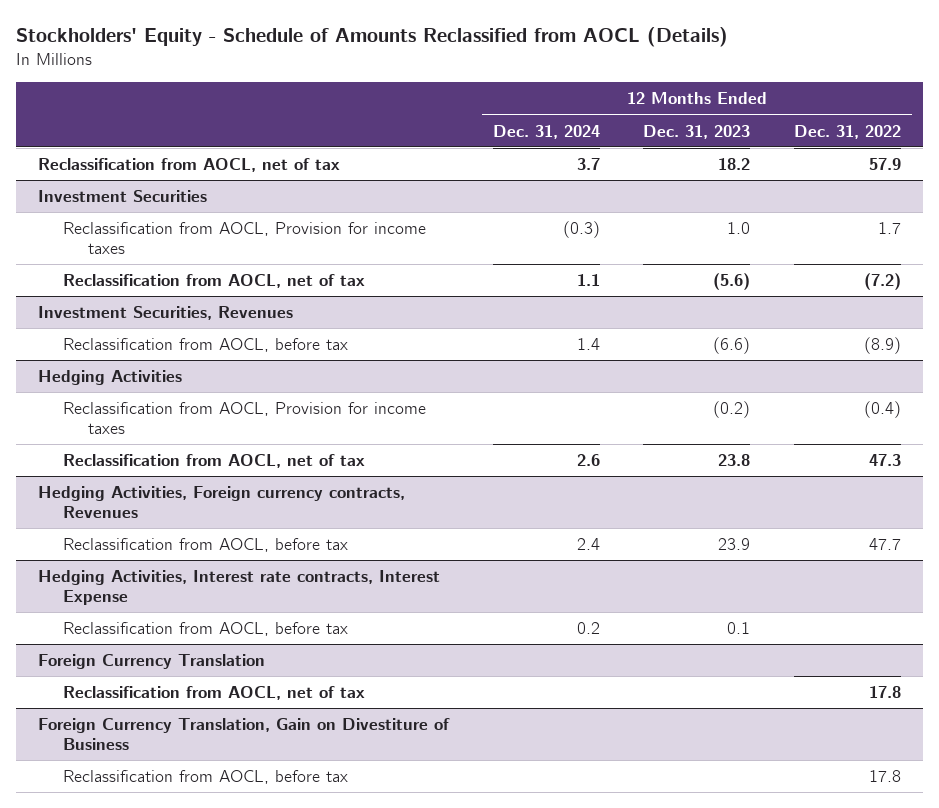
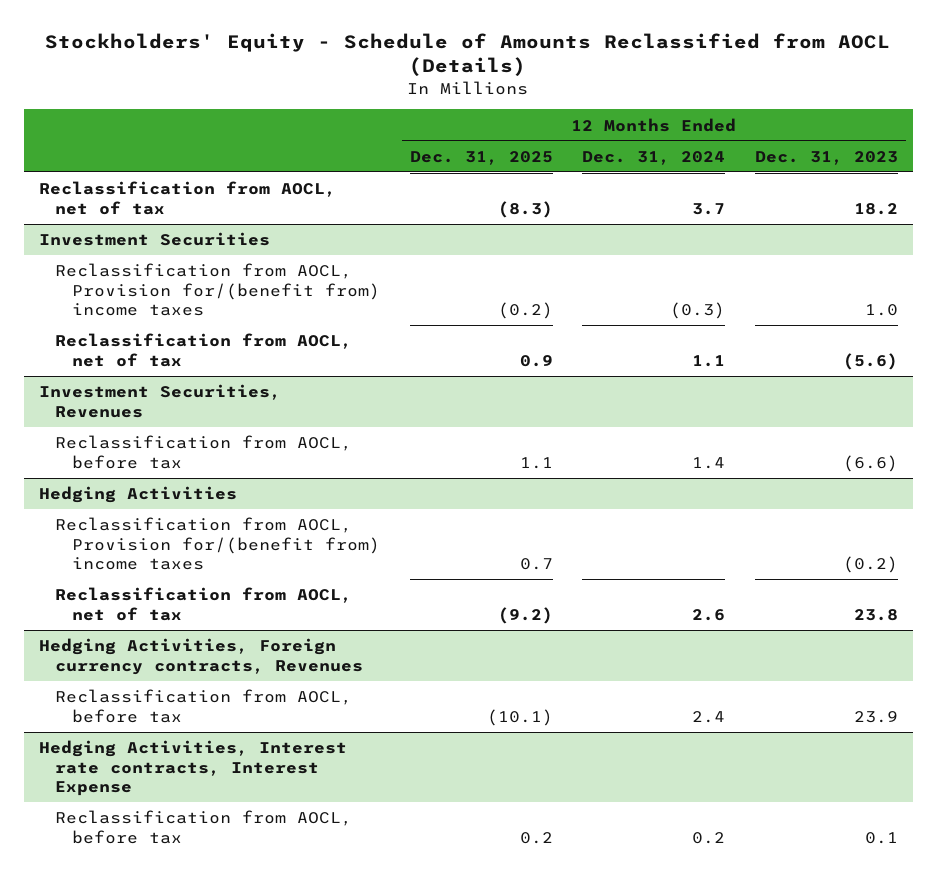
- | 12 Months Ended Dec. 31, 2024 | 12 Months Ended Dec. 31, 2023 | 12 Months Ended Dec. 31, 2022
+ | 12 Months Ended Dec. 31, 2025 | 12 Months Ended Dec. 31, 2024 | 12 Months Ended Dec. 31, 2023
@ Investment Securities
- Reclassification from AOCL, Provision for income taxes | (0.3) | 1.0 | 1.7
+ Reclassification from AOCL, Provision for/(benefit from) income taxes | (0.2) | (0.3) | 1.0
@ Hedging Activities
- Reclassification from AOCL, Provision for income taxes | | (0.2) | (0.4)
+ Reclassification from AOCL, Provision for/(benefit from) income taxes | 0.7 | | (0.2)
- Foreign Currency Translation
- Reclassification from AOCL, net of tax | | | 17.8
- Foreign Currency Translation, Gain on Divestiture of Business
- Reclassification from AOCL, before tax | | | 17.8

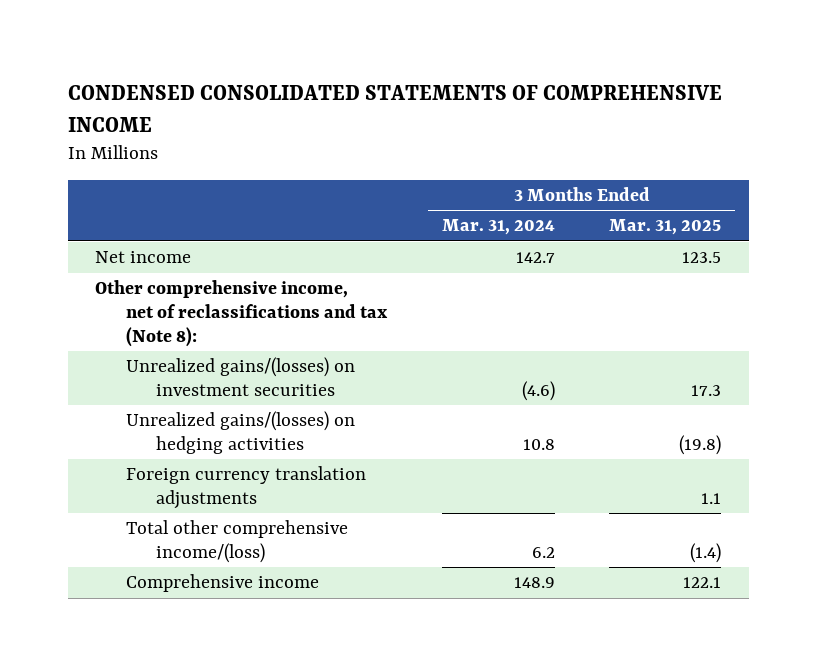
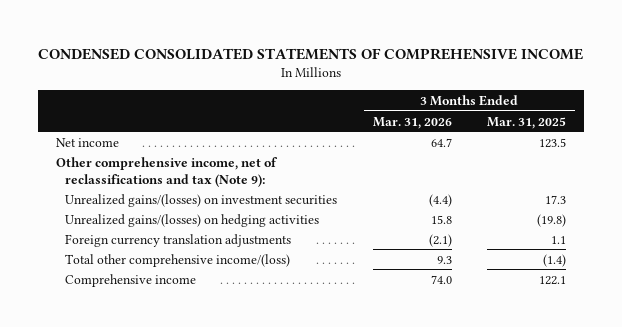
- | 3 Months Ended Mar. 31, 2024 | 3 Months Ended Mar. 31, 2025
+ | 3 Months Ended Mar. 31, 2026 | 3 Months Ended Mar. 31, 2025
- Other comprehensive income, net of reclassifications and tax (Note 8):
+ Other comprehensive income, net of reclassifications and tax (Note 9):

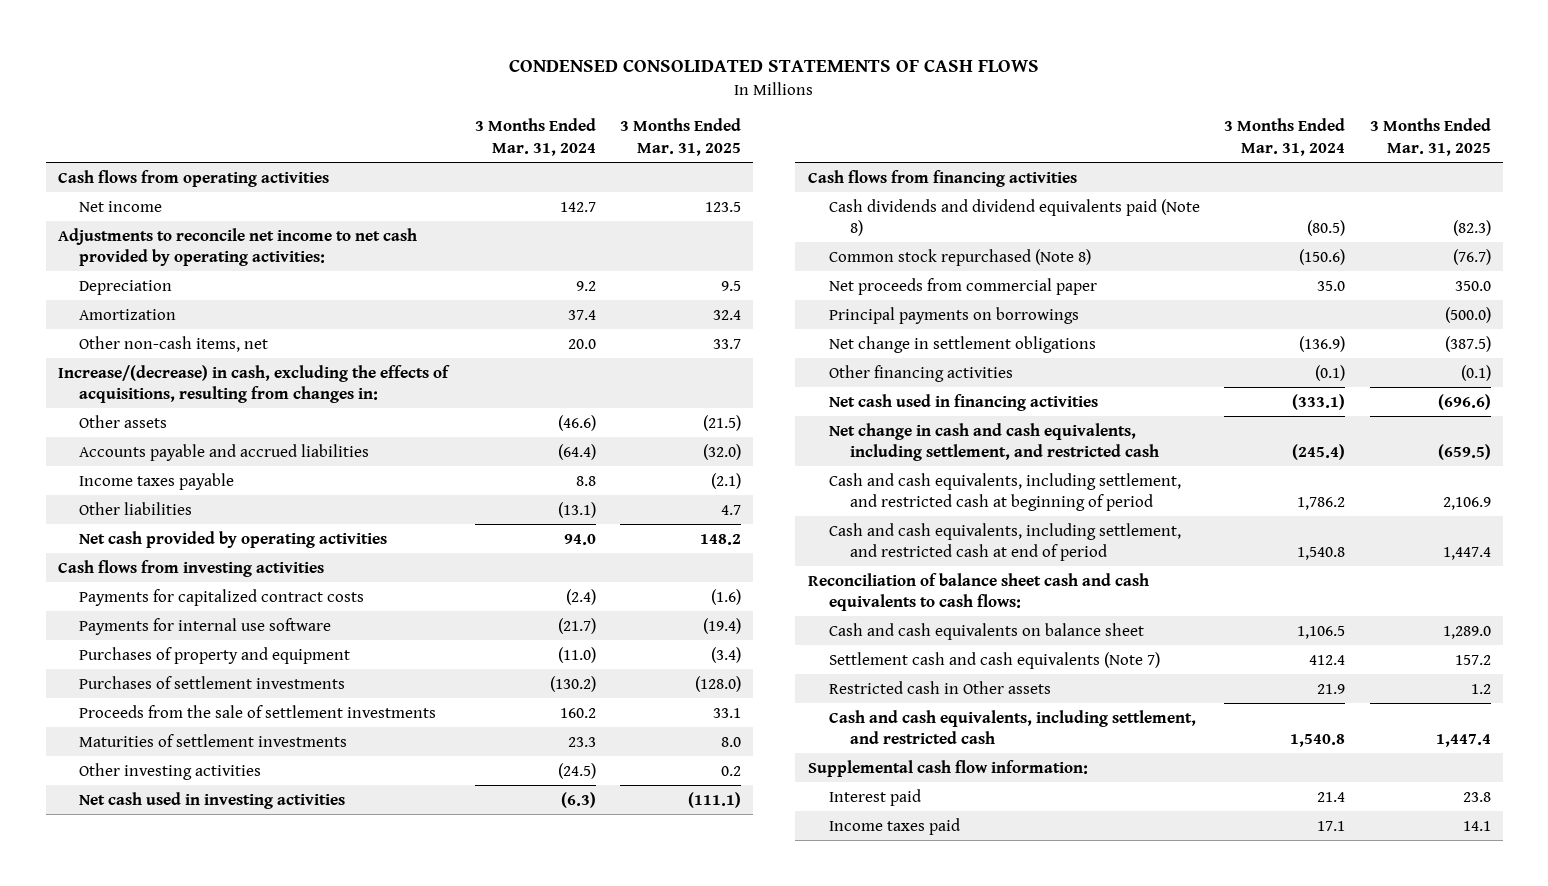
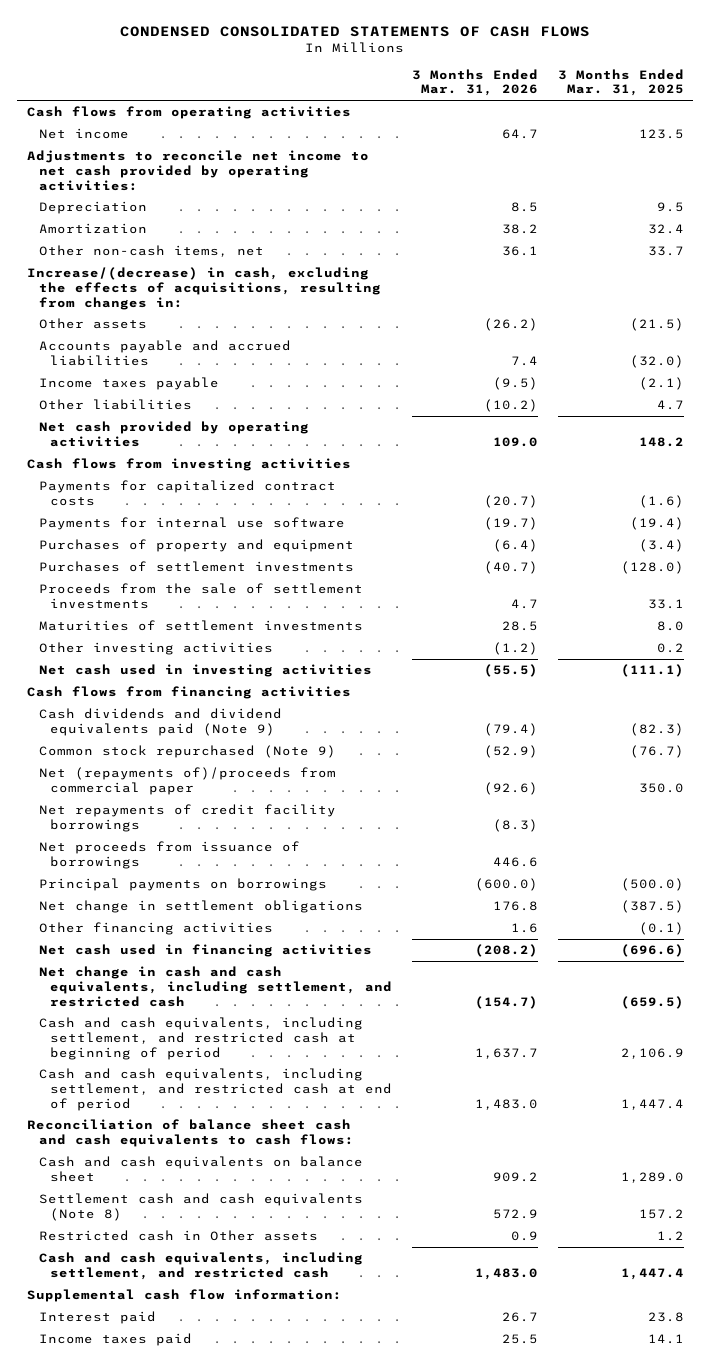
- | 3 Months Ended Mar. 31, 2024 | 3 Months Ended Mar. 31, 2025
+ | 3 Months Ended Mar. 31, 2026 | 3 Months Ended Mar. 31, 2025
- Cash dividends and dividend equivalents paid (Note 8) | (80.5) | (82.3)
- Common stock repurchased (Note 8) | (150.6) | (76.7)
- Net proceeds from commercial paper | 35.0 | 350.0
+ Cash dividends and dividend equivalents paid (Note 9) | (79.4) | (82.3)
+ Common stock repurchased (Note 9) | (52.9) | (76.7)
+ Net (repayments of)/proceeds from commercial paper | (92.6) | 350.0
+ Net repayments of credit facility borrowings | (8.3) |
+ Net proceeds from issuance of borrowings | 446.6 |
- Settlement cash and cash equivalents (Note 7) | 412.4 | 157.2
+ Settlement cash and cash equivalents (Note 8) | 572.9 | 157.2

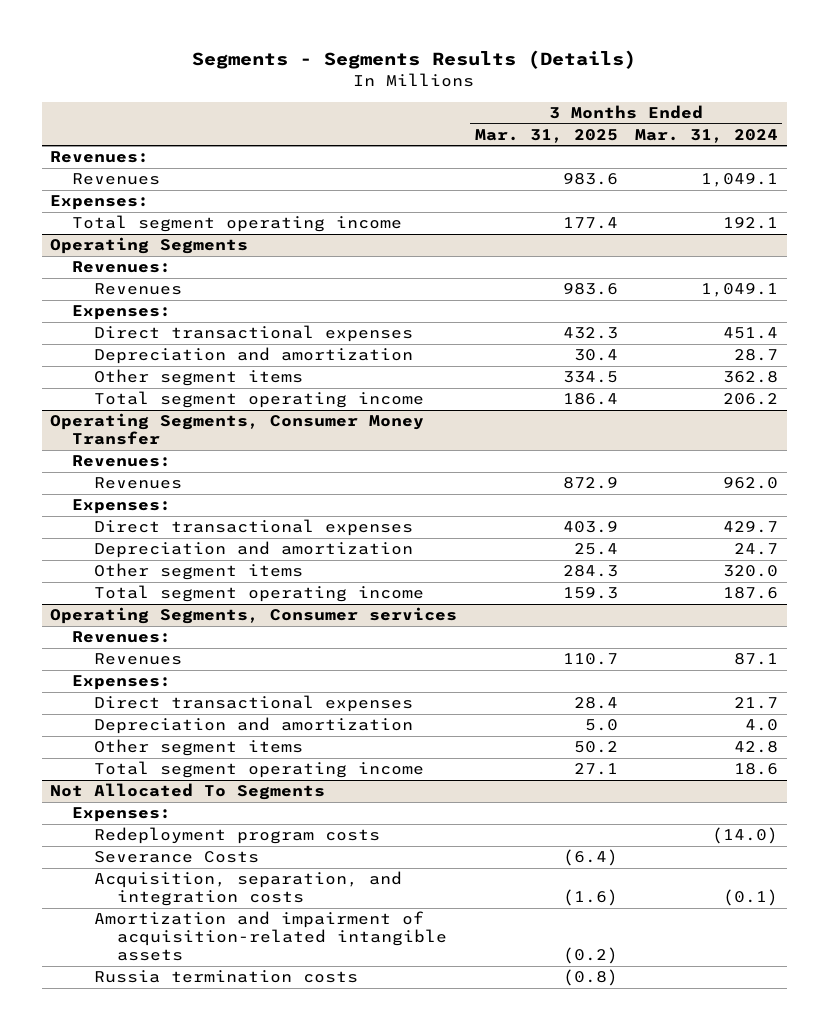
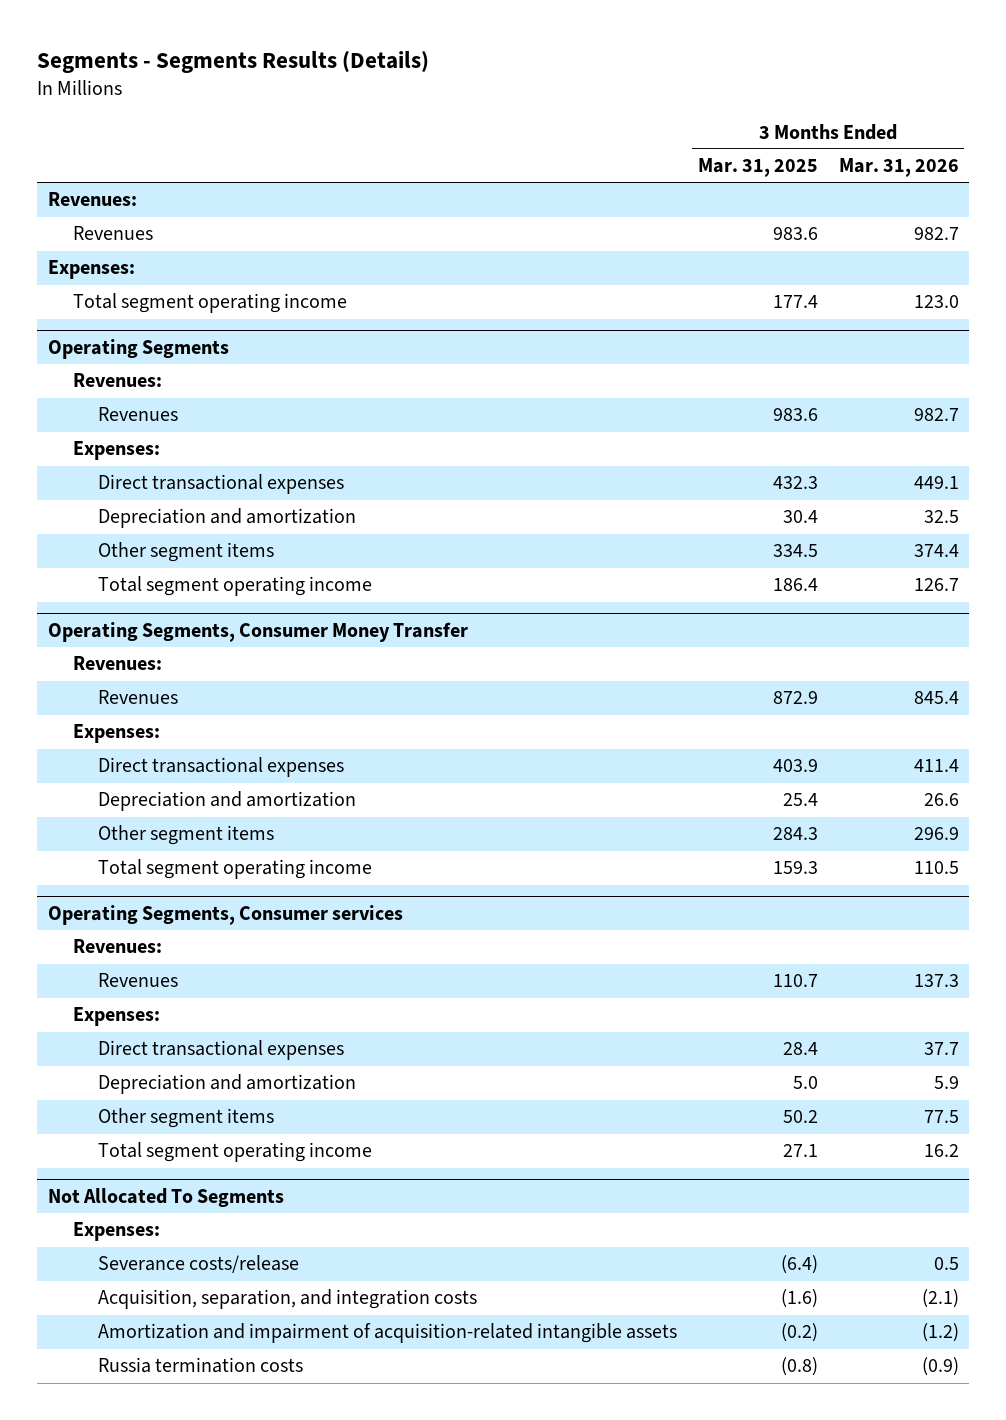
- | 3 Months Ended Mar. 31, 2025 | 3 Months Ended Mar. 31, 2024
+ | 3 Months Ended Mar. 31, 2025 | 3 Months Ended Mar. 31, 2026
@ Not Allocated To Segments
- Redeployment program costs | | (14.0)
- Severance Costs | (6.4) |
+ Severance costs/release | (6.4) | 0.5

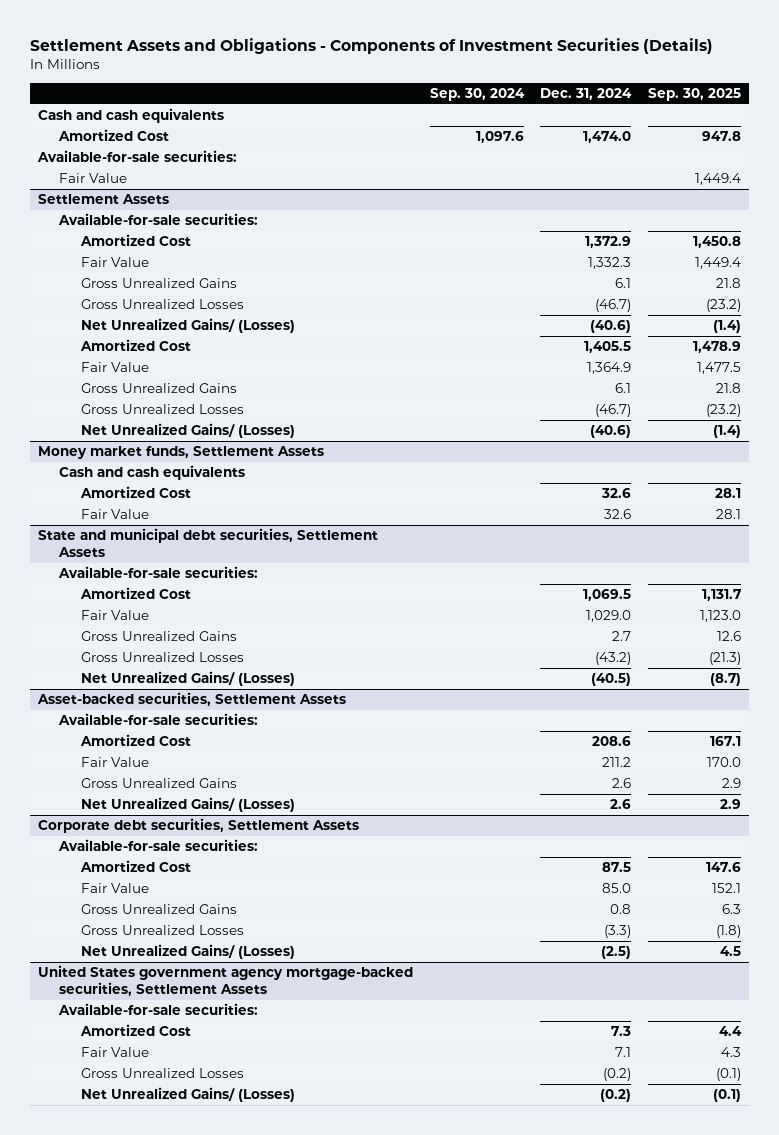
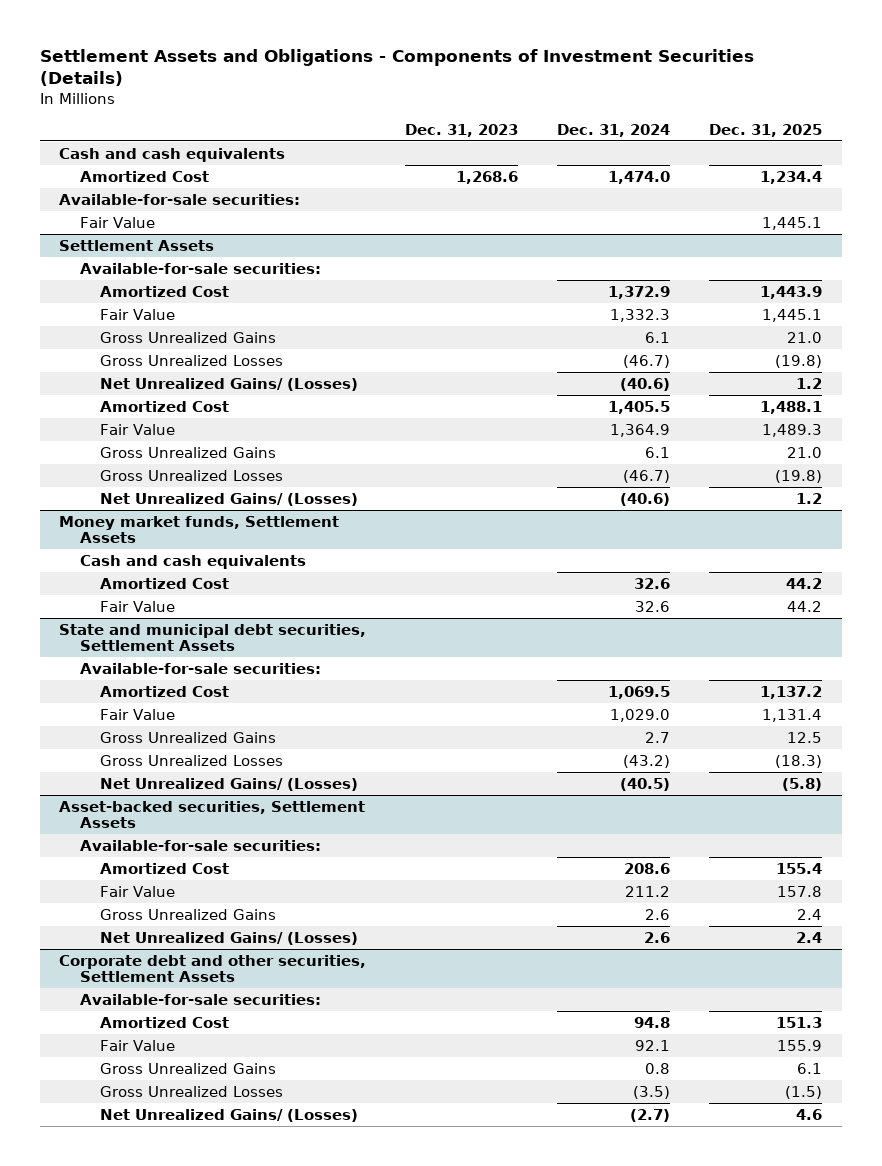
- | Sep. 30, 2024 | Dec. 31, 2024 | Sep. 30, 2025
+ | Dec. 31, 2023 | Dec. 31, 2024 | Dec. 31, 2025
- Corporate debt securities, Settlement Assets
+ Corporate debt and other securities, Settlement Assets
- Amortized Cost | | 87.5 | 147.6
- Fair Value | | 85.0 | 152.1
+ Amortized Cost | | 94.8 | 151.3
+ Fair Value | | 92.1 | 155.9
- Gross Unrealized Losses | | (3.3) | (1.8)
- Net Unrealized Gains/ (Losses) | | (2.5) | 4.5
- United States government agency mortgage-backed securities, Settlement Assets
- Available-for-sale securities:
- Amortized Cost | | 7.3 | 4.4
- Fair Value | | 7.1 | 4.3
- Gross Unrealized Losses | | (0.2) | (0.1)
- Net Unrealized Gains/ (Losses) | | (0.2) | (0.1)
+ Gross Unrealized Losses | | (3.5) | (1.5)
+ Net Unrealized Gains/ (Losses) | | (2.7) | 4.6

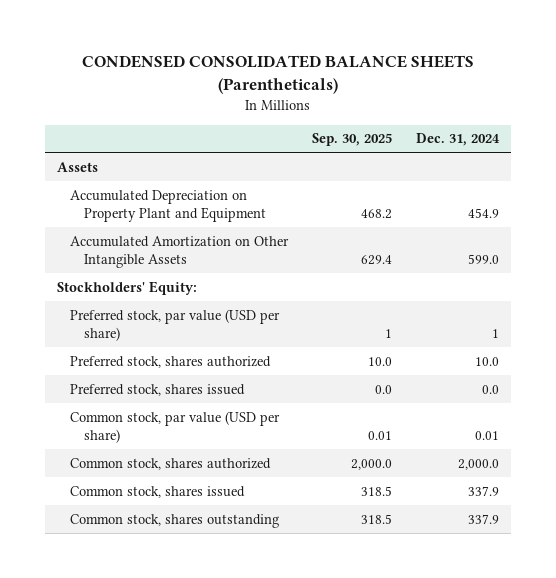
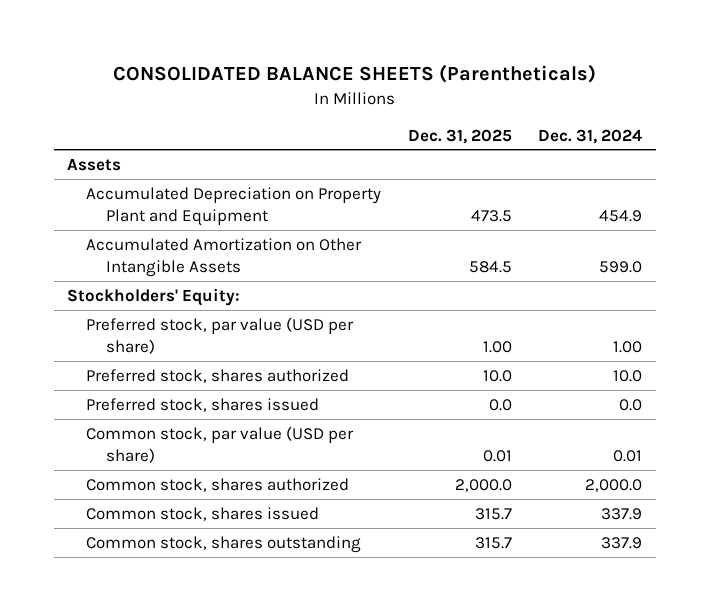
- CONDENSED CONSOLIDATED BALANCE SHEETS (Parentheticals)
+ CONSOLIDATED BALANCE SHEETS (Parentheticals)
- | Sep. 30, 2025 | Dec. 31, 2024
+ | Dec. 31, 2025 | Dec. 31, 2024
- Preferred stock, par value (USD per share) | 1 | 1
+ Preferred stock, par value (USD per share) | 1.00 | 1.00

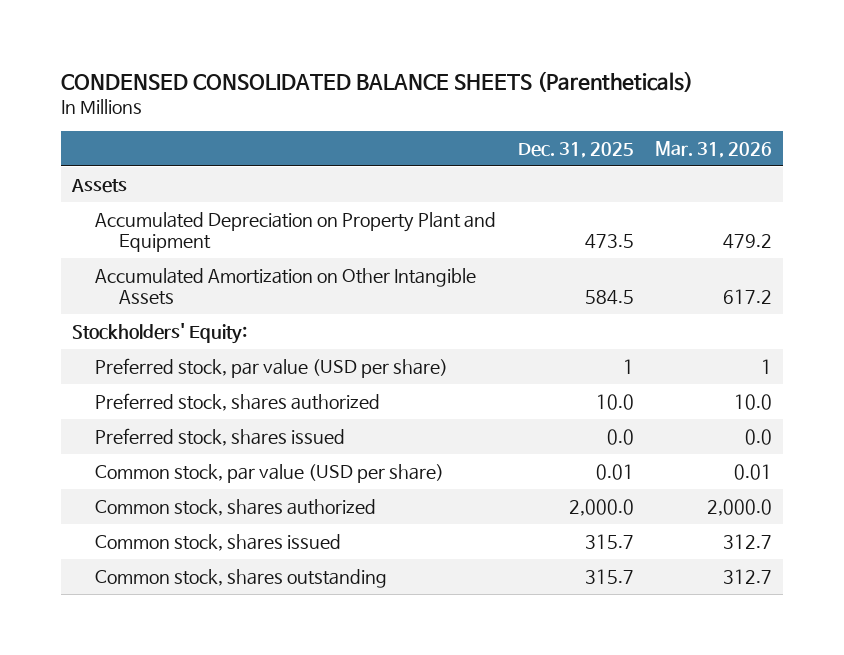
- CONSOLIDATED BALANCE SHEETS (Parentheticals)
+ CONDENSED CONSOLIDATED BALANCE SHEETS (Parentheticals)
- | Dec. 31, 2025 | Dec. 31, 2024
+ | Dec. 31, 2025 | Mar. 31, 2026
- Preferred stock, par value (USD per share) | 1.00 | 1.00
+ Preferred stock, par value (USD per share) | 1 | 1

